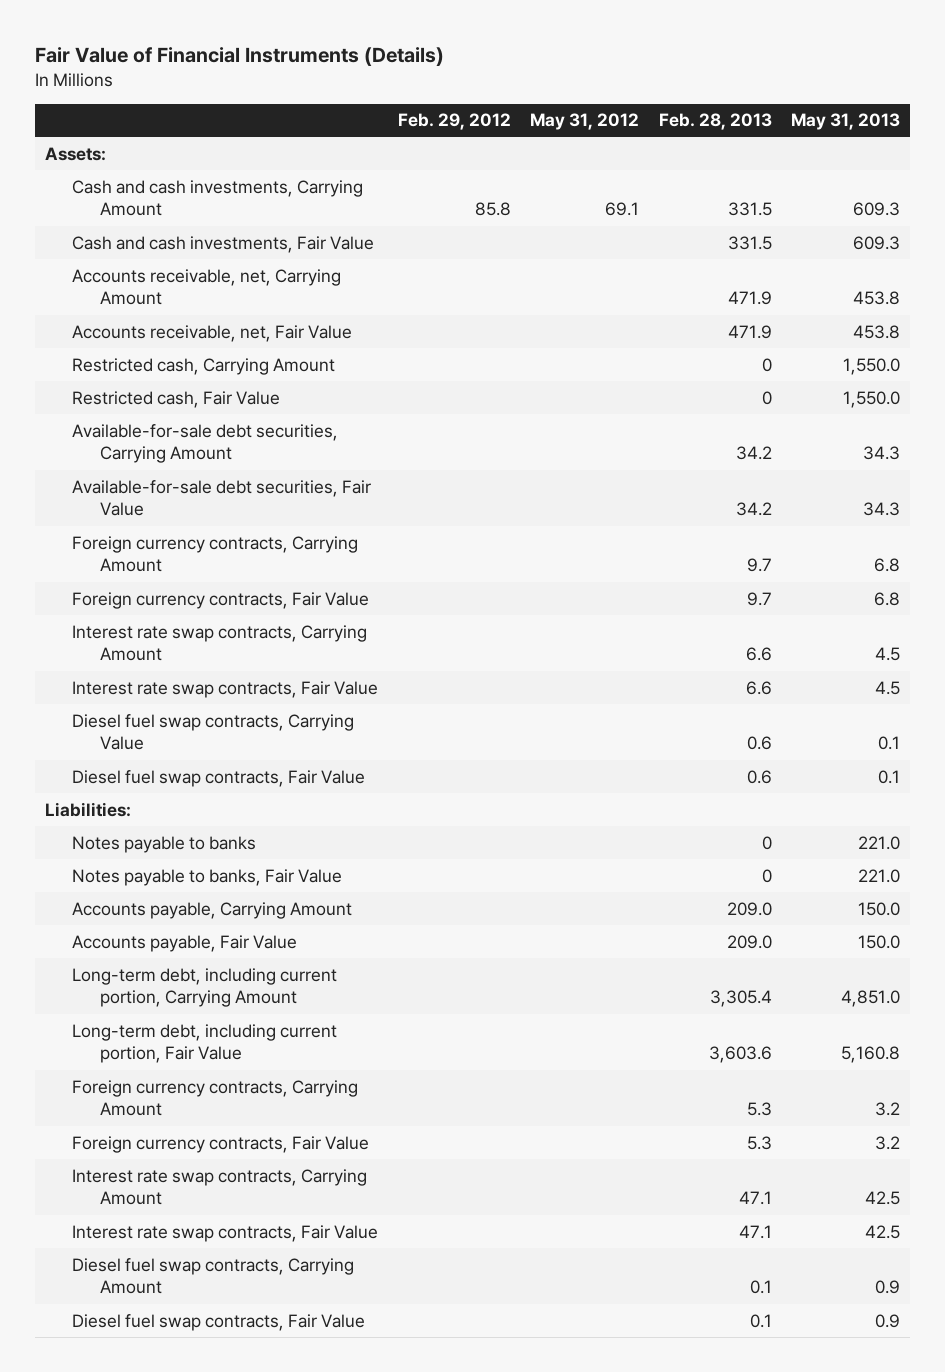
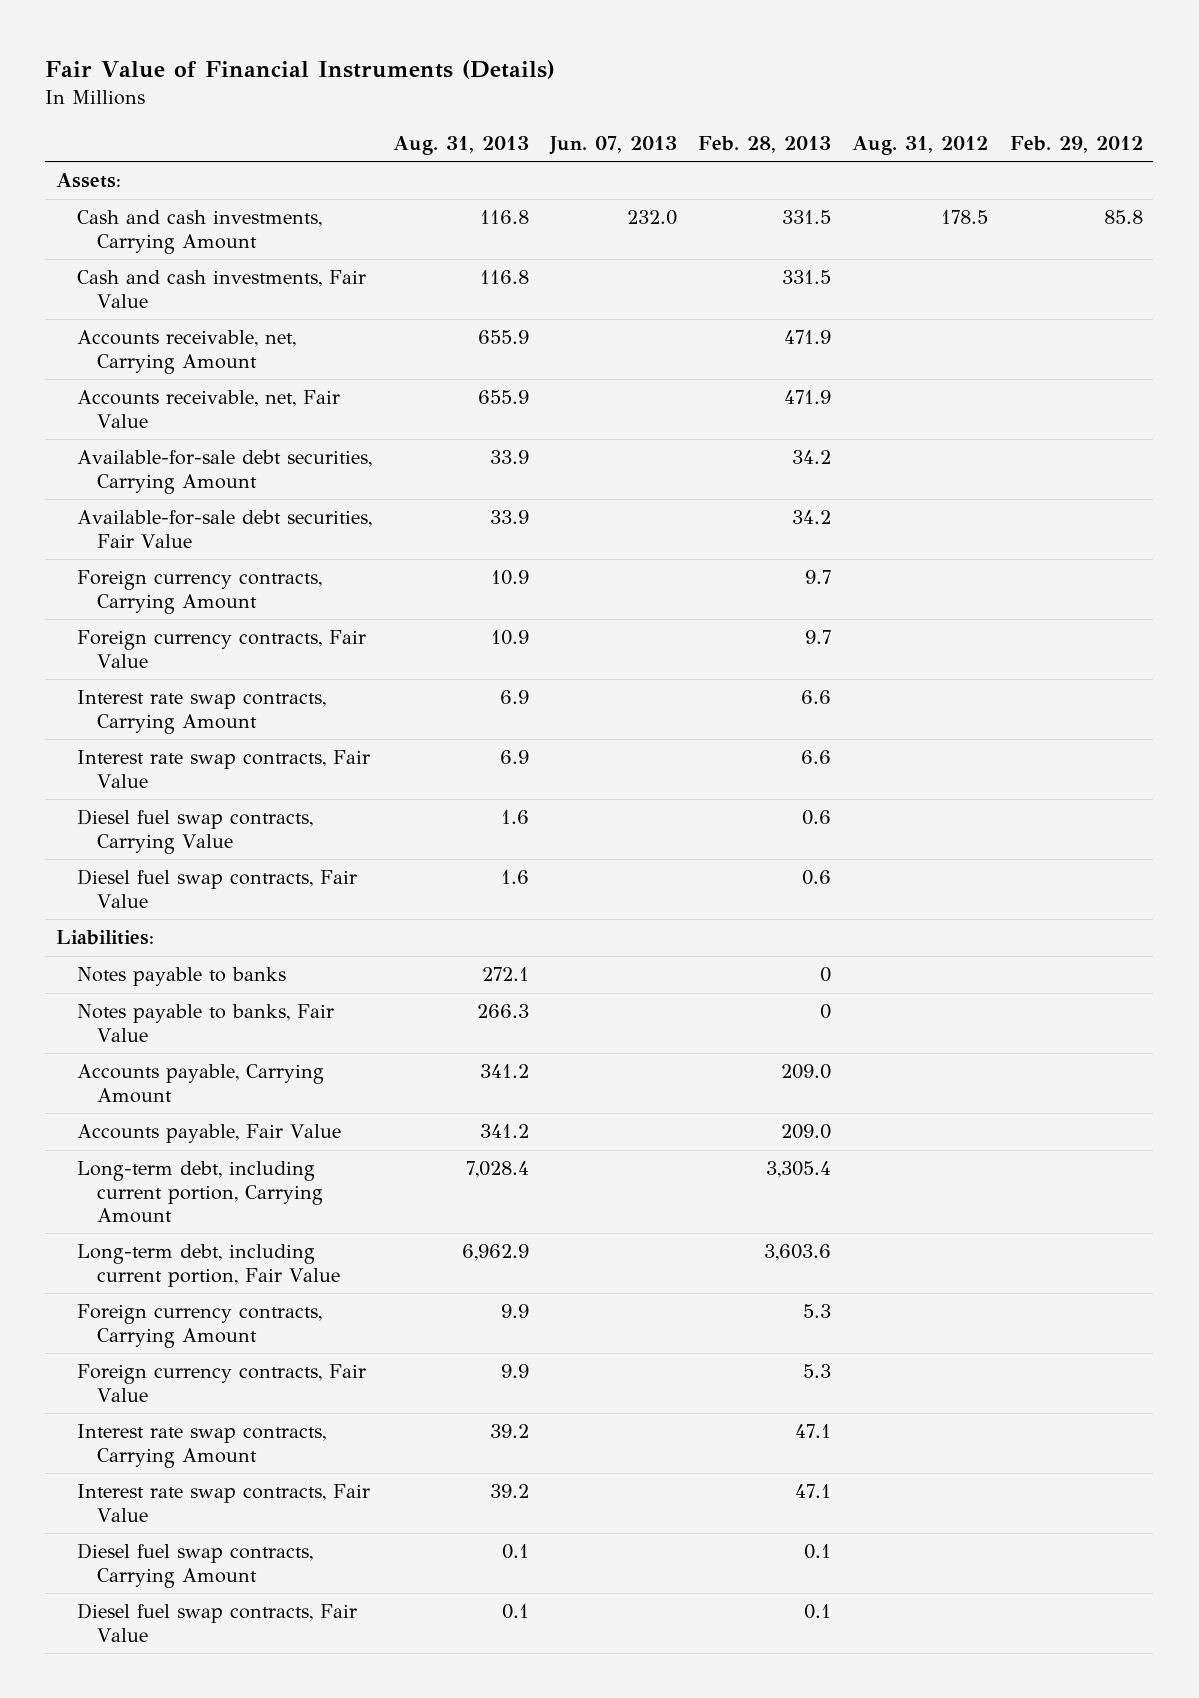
- | Feb. 29, 2012 | May 31, 2012 | Feb. 28, 2013 | May 31, 2013
+ | Aug. 31, 2013 | Jun. 07, 2013 | Feb. 28, 2013 | Aug. 31, 2012 | Feb. 29, 2012
- Restricted cash, Carrying Amount | | | 0 | 1,550.0
- Restricted cash, Fair Value | | | 0 | 1,550.0

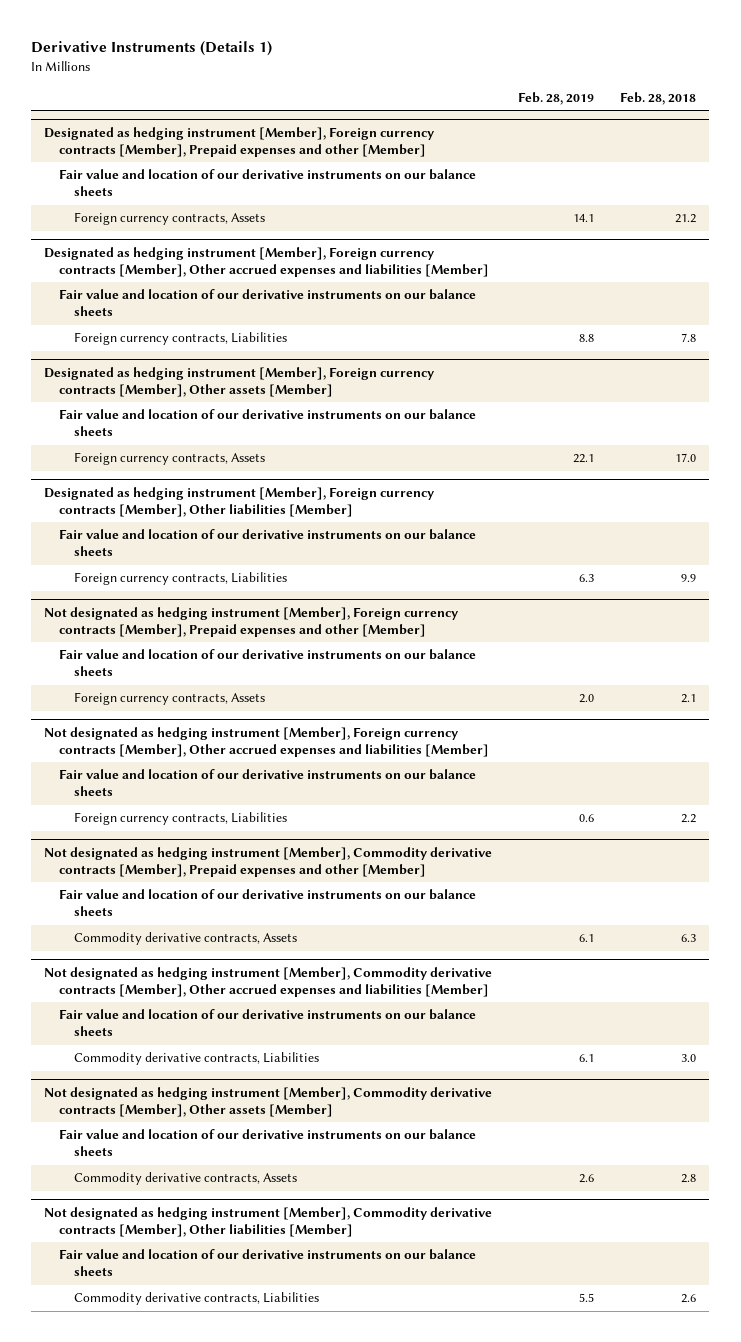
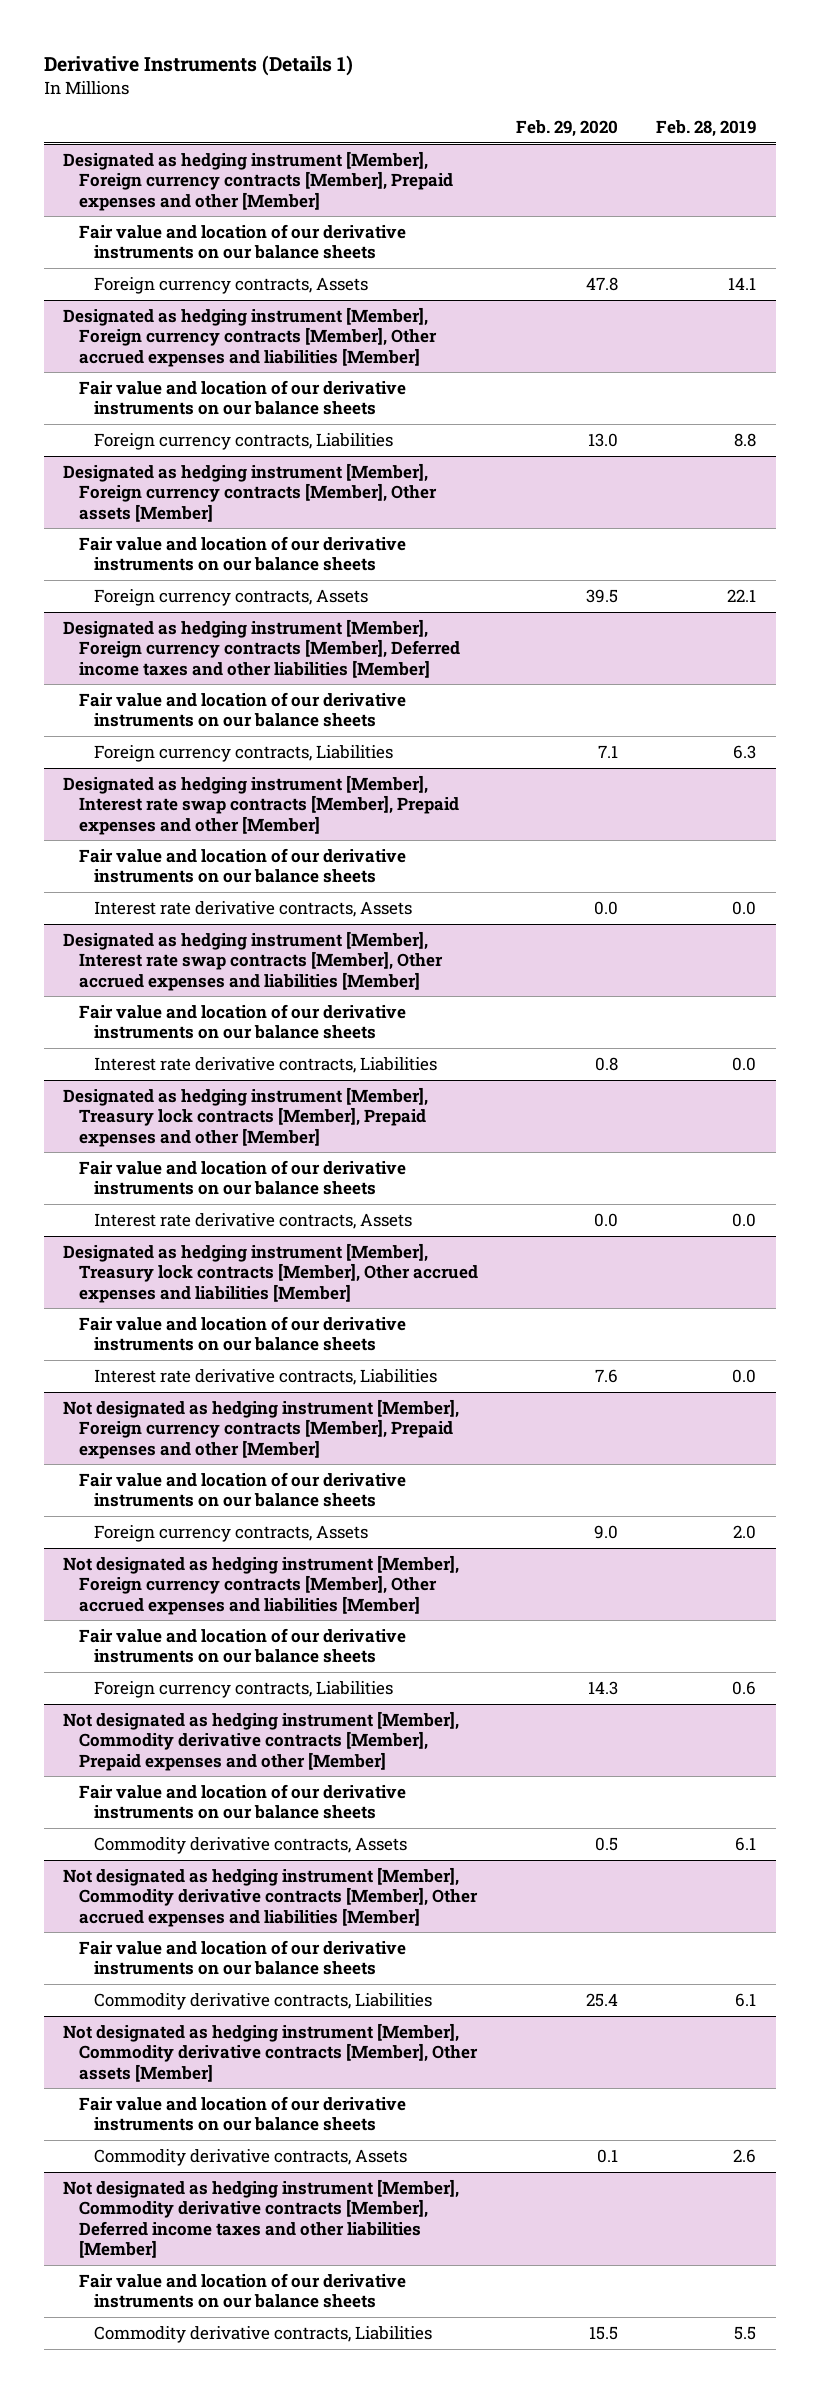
- | Feb. 28, 2019 | Feb. 28, 2018
+ | Feb. 29, 2020 | Feb. 28, 2019
- Designated as hedging instrument [Member], Foreign currency contracts [Member], Other liabilities [Member]
+ Designated as hedging instrument [Member], Foreign currency contracts [Member], Deferred income taxes and other liabilities [Member]
+ Designated as hedging instrument [Member], Interest rate swap contracts [Member], Prepaid expenses and other [Member]
+ Fair value and location of our derivative instruments on our balance sheets
+ Interest rate derivative contracts, Assets | 0.0 | 0.0
+ Designated as hedging instrument [Member], Interest rate swap contracts [Member], Other accrued expenses and liabilities [Member]
+ Fair value and location of our derivative instruments on our balance sheets
+ Interest rate derivative contracts, Liabilities | 0.8 | 0.0
+ Designated as hedging instrument [Member], Treasury lock contracts [Member], Prepaid expenses and other [Member]
+ Fair value and location of our derivative instruments on our balance sheets
+ Interest rate derivative contracts, Assets | 0.0 | 0.0
+ Designated as hedging instrument [Member], Treasury lock contracts [Member], Other accrued expenses and liabilities [Member]
+ Fair value and location of our derivative instruments on our balance sheets
+ Interest rate derivative contracts, Liabilities | 7.6 | 0.0
- Not designated as hedging instrument [Member], Commodity derivative contracts [Member], Other liabilities [Member]
+ Not designated as hedging instrument [Member], Commodity derivative contracts [Member], Deferred income taxes and other liabilities [Member]

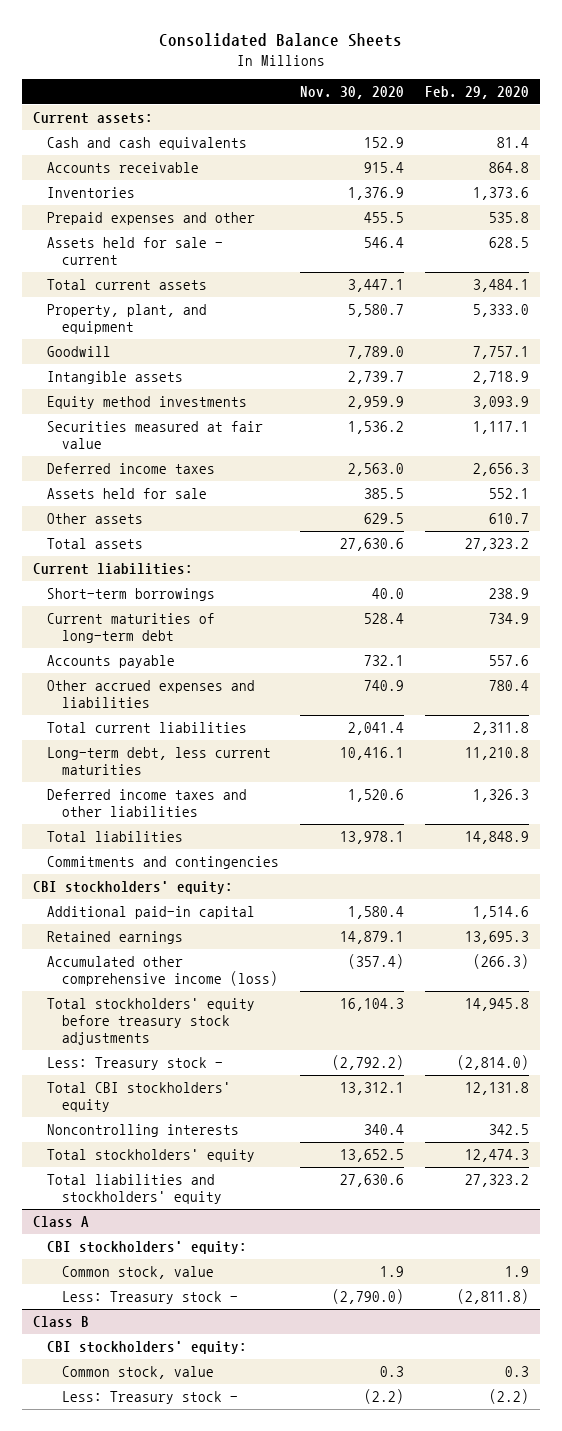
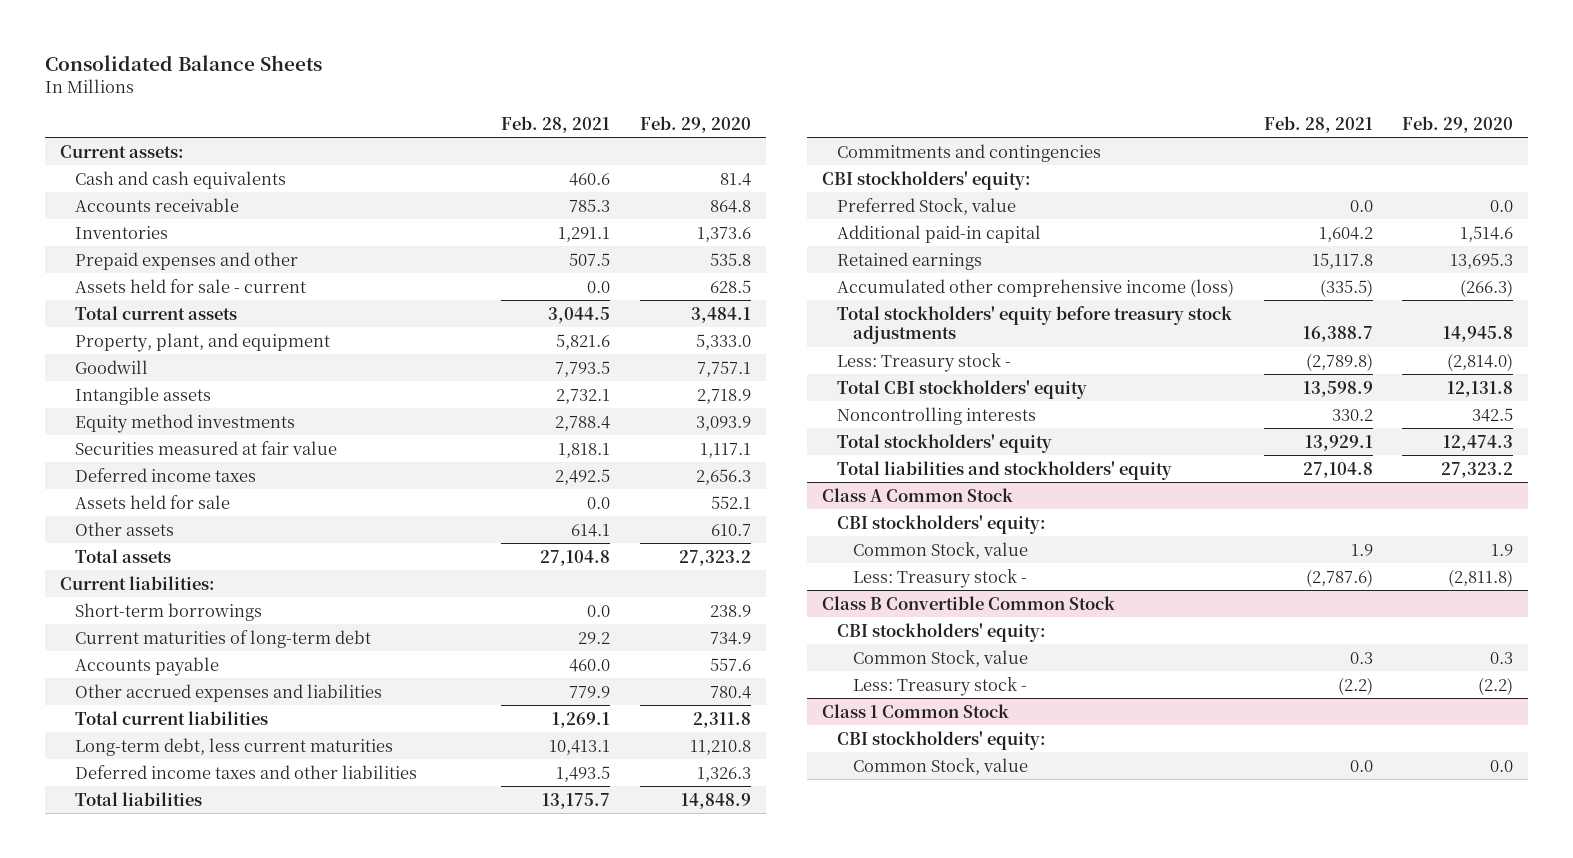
- | Nov. 30, 2020 | Feb. 29, 2020
+ | Feb. 28, 2021 | Feb. 29, 2020
+ Preferred Stock, value | 0.0 | 0.0
- Class A
+ Class A Common Stock
- Common stock, value | 1.9 | 1.9
+ Common Stock, value | 1.9 | 1.9
- Class B
+ Class B Convertible Common Stock
- Common stock, value | 0.3 | 0.3
+ Common Stock, value | 0.3 | 0.3
+ Class 1 Common Stock
+ CBI stockholders' equity:
+ Common Stock, value | 0.0 | 0.0

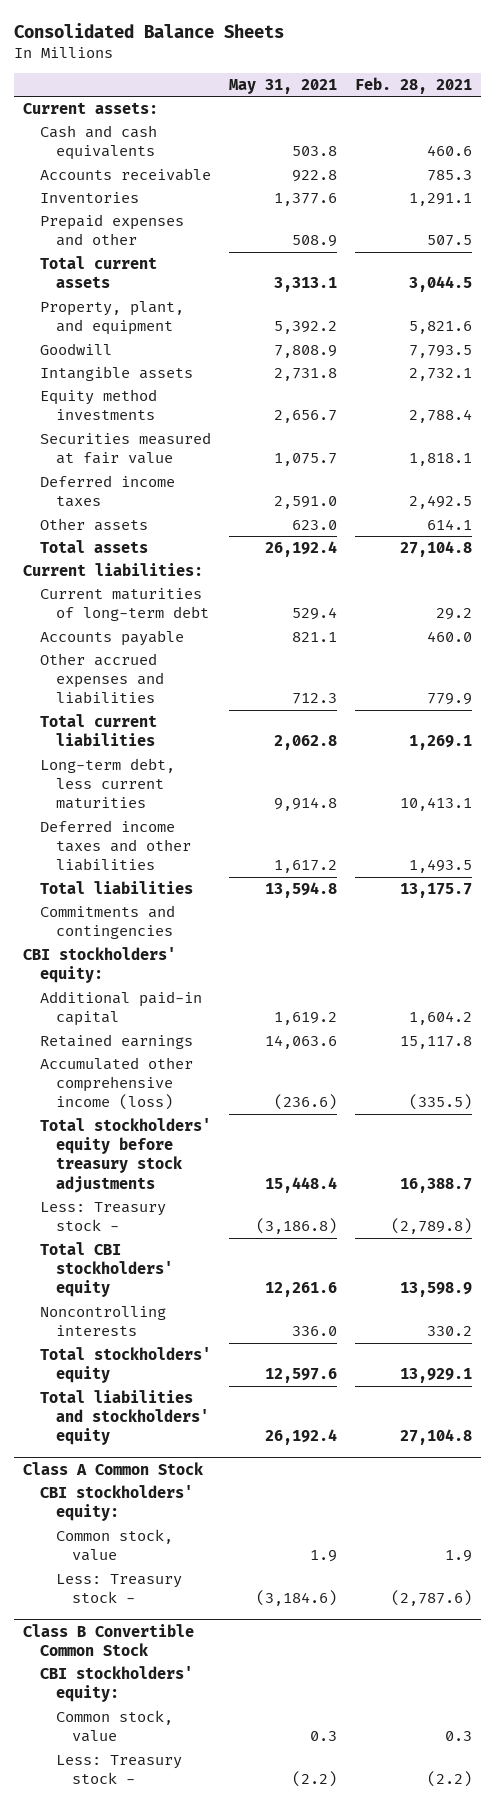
- | Feb. 28, 2021 | Feb. 29, 2020
+ | May 31, 2021 | Feb. 28, 2021
- Assets held for sale - current | 0.0 | 628.5
- Assets held for sale | 0.0 | 552.1
- Short-term borrowings | 0.0 | 238.9
- Preferred Stock, value | 0.0 | 0.0
@ Class A Common Stock
- Common Stock, value | 1.9 | 1.9
+ Common stock, value | 1.9 | 1.9
@ Class B Convertible Common Stock
- Common Stock, value | 0.3 | 0.3
+ Common stock, value | 0.3 | 0.3
- Class 1 Common Stock
- CBI stockholders' equity:
- Common Stock, value | 0.0 | 0.0

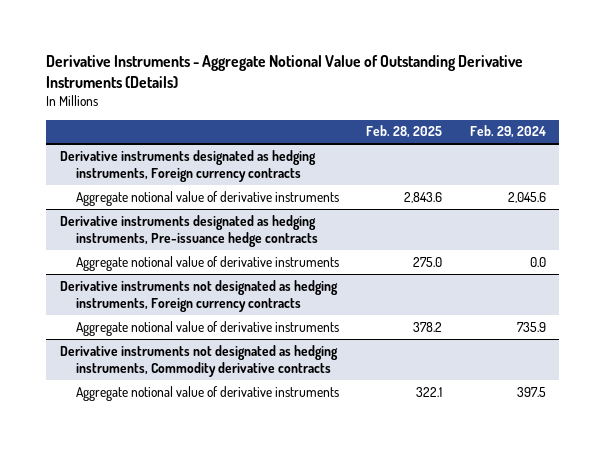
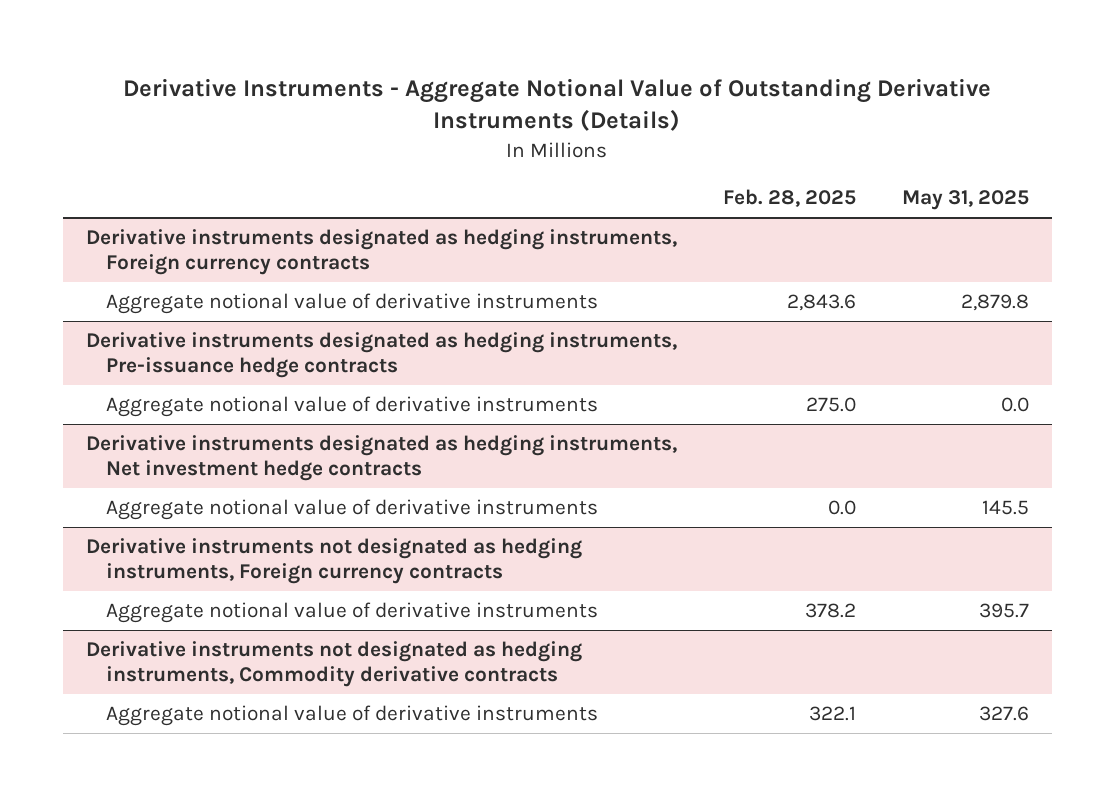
- | Feb. 28, 2025 | Feb. 29, 2024
+ | Feb. 28, 2025 | May 31, 2025
+ Derivative instruments designated as hedging instruments, Net investment hedge contracts
+ Aggregate notional value of derivative instruments | 0.0 | 145.5

